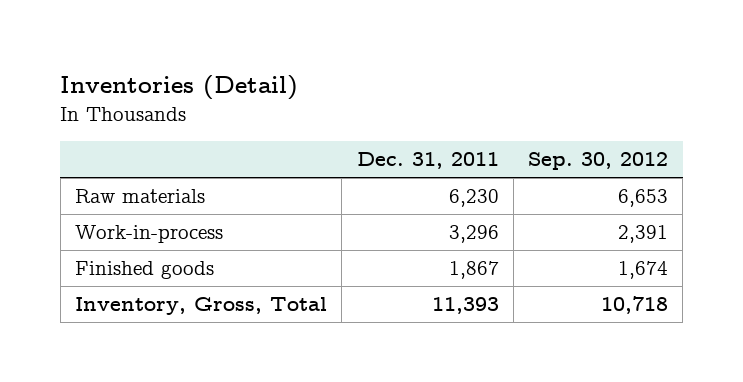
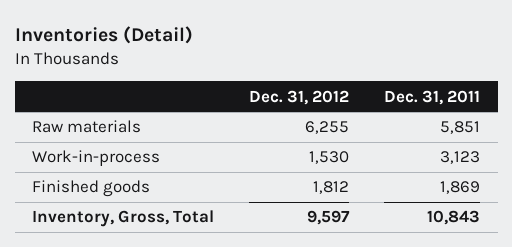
- | Dec. 31, 2011 | Sep. 30, 2012
+ | Dec. 31, 2012 | Dec. 31, 2011
- Raw materials | 6,230 | 6,653
- Work-in-process | 3,296 | 2,391
- Finished goods | 1,867 | 1,674
- Inventory, Gross, Total | 11,393 | 10,718
+ Raw materials | 6,255 | 5,851
+ Work-in-process | 1,530 | 3,123
+ Finished goods | 1,812 | 1,869
+ Inventory, Gross, Total | 9,597 | 10,843

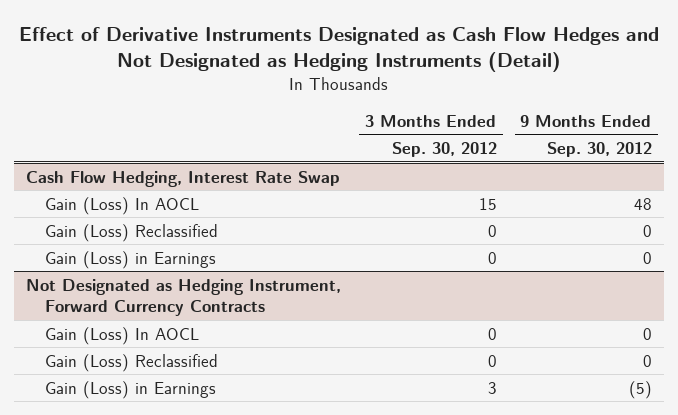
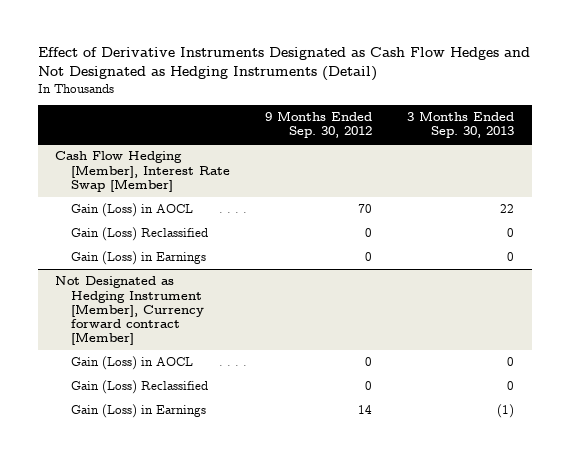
- | 3 Months Ended Sep. 30, 2012 | 9 Months Ended Sep. 30, 2012
+ | 9 Months Ended Sep. 30, 2012 | 3 Months Ended Sep. 30, 2013
- Cash Flow Hedging, Interest Rate Swap
- Gain (Loss) In AOCL | 15 | 48
+ Cash Flow Hedging [Member], Interest Rate Swap [Member]
+ Gain (Loss) in AOCL | 70 | 22
- Not Designated as Hedging Instrument, Forward Currency Contracts
- Gain (Loss) In AOCL | 0 | 0
+ Not Designated as Hedging Instrument [Member], Currency forward contract [Member]
+ Gain (Loss) in AOCL | 0 | 0
- Gain (Loss) in Earnings | 3 | (5)
+ Gain (Loss) in Earnings | 14 | (1)

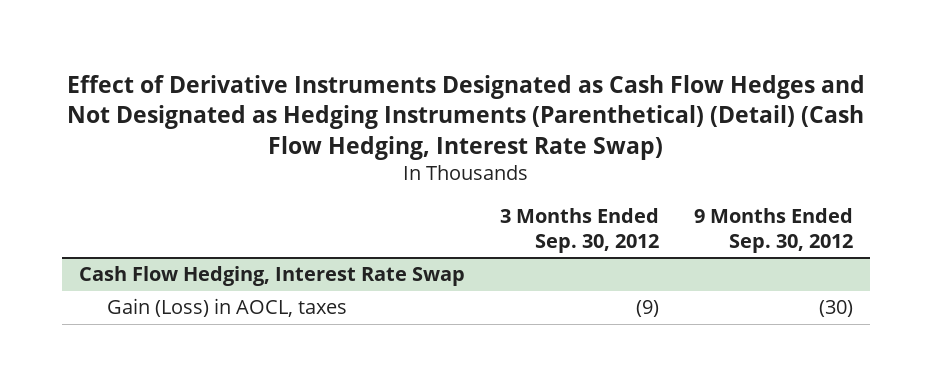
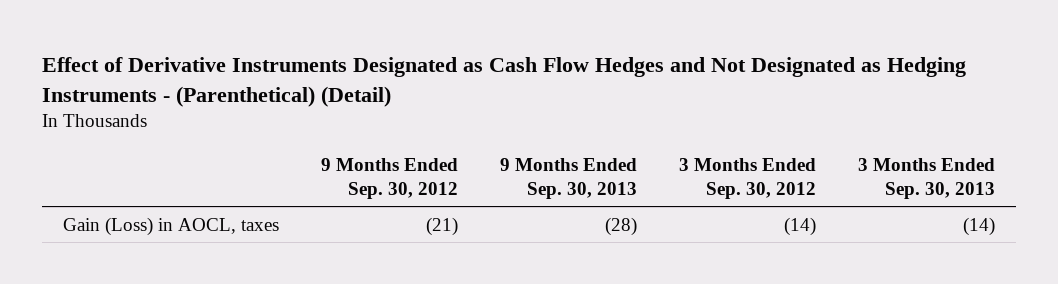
- Effect of Derivative Instruments Designated as Cash Flow Hedges and Not Designated as Hedging Instruments (Parenthetical) (Detail) (Cash Flow Hedging, Interest Rate Swap)
+ Effect of Derivative Instruments Designated as Cash Flow Hedges and Not Designated as Hedging Instruments - (Parenthetical) (Detail)
- | 3 Months Ended Sep. 30, 2012 | 9 Months Ended Sep. 30, 2012
+ | 9 Months Ended Sep. 30, 2012 | 9 Months Ended Sep. 30, 2013 | 3 Months Ended Sep. 30, 2012 | 3 Months Ended Sep. 30, 2013
- Cash Flow Hedging, Interest Rate Swap
- Gain (Loss) in AOCL, taxes | (9) | (30)
+ Gain (Loss) in AOCL, taxes | (21) | (28) | (14) | (14)

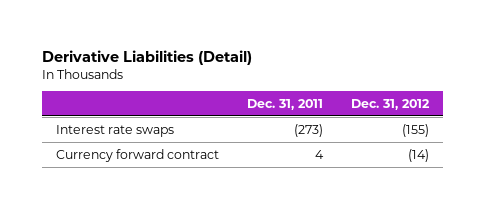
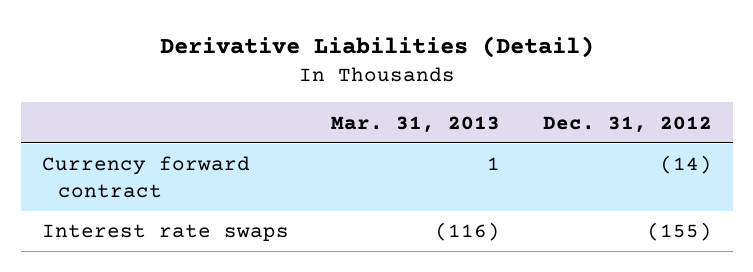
- | Dec. 31, 2011 | Dec. 31, 2012
+ | Mar. 31, 2013 | Dec. 31, 2012
moved down: Interest rate swaps | (116) | (155)

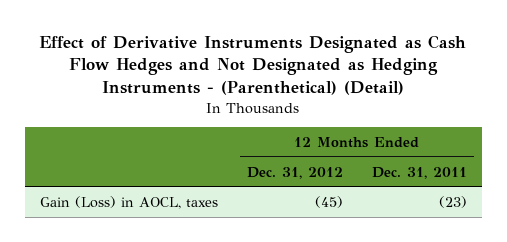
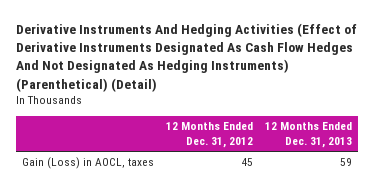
- Effect of Derivative Instruments Designated as Cash Flow Hedges and Not Designated as Hedging Instruments - (Parenthetical) (Detail)
+ Derivative Instruments And Hedging Activities (Effect of Derivative Instruments Designated As Cash Flow Hedges And Not Designated As Hedging Instruments) (Parenthetical) (Detail)
- | 12 Months Ended Dec. 31, 2012 | 12 Months Ended Dec. 31, 2011
+ | 12 Months Ended Dec. 31, 2012 | 12 Months Ended Dec. 31, 2013
- Gain (Loss) in AOCL, taxes | (45) | (23)
+ Gain (Loss) in AOCL, taxes | 45 | 59

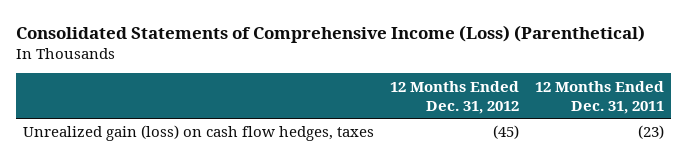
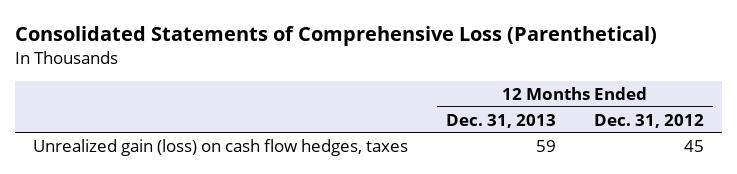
- Consolidated Statements of Comprehensive Income (Loss) (Parenthetical)
+ Consolidated Statements of Comprehensive Loss (Parenthetical)
- | 12 Months Ended Dec. 31, 2012 | 12 Months Ended Dec. 31, 2011
+ | 12 Months Ended Dec. 31, 2013 | 12 Months Ended Dec. 31, 2012
- Unrealized gain (loss) on cash flow hedges, taxes | (45) | (23)
+ Unrealized gain (loss) on cash flow hedges, taxes | 59 | 45

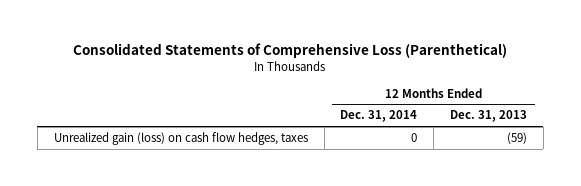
- | 12 Months Ended Dec. 31, 2013 | 12 Months Ended Dec. 31, 2012
+ | 12 Months Ended Dec. 31, 2014 | 12 Months Ended Dec. 31, 2013
- Unrealized gain (loss) on cash flow hedges, taxes | 59 | 45
+ Unrealized gain (loss) on cash flow hedges, taxes | 0 | (59)

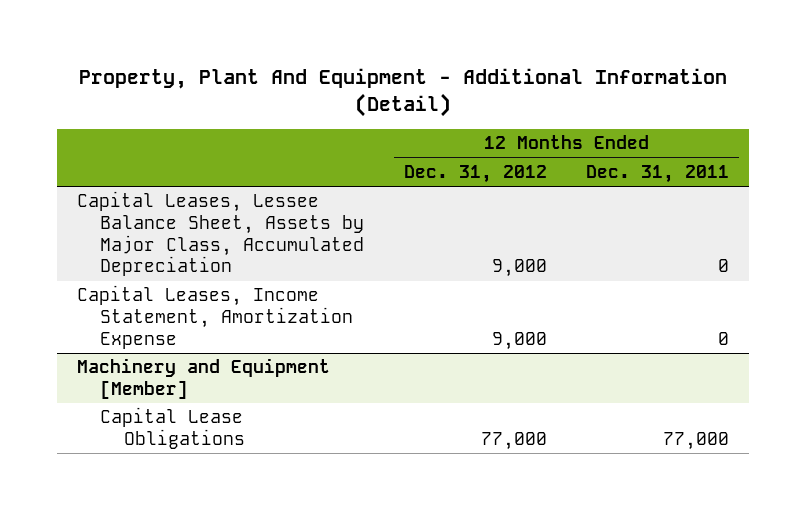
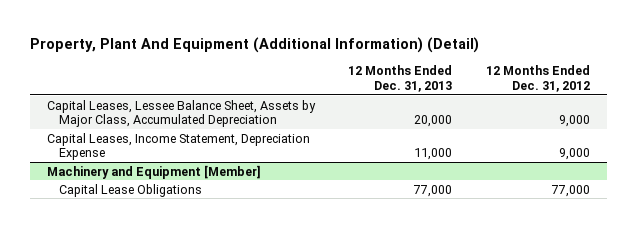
- Property, Plant And Equipment - Additional Information (Detail)
+ Property, Plant And Equipment (Additional Information) (Detail)
- | 12 Months Ended Dec. 31, 2012 | 12 Months Ended Dec. 31, 2011
+ | 12 Months Ended Dec. 31, 2013 | 12 Months Ended Dec. 31, 2012
- Capital Leases, Income Statement, Amortization Expense | 9,000 | 0
+ Capital Leases, Income Statement, Depreciation Expense | 11,000 | 9,000

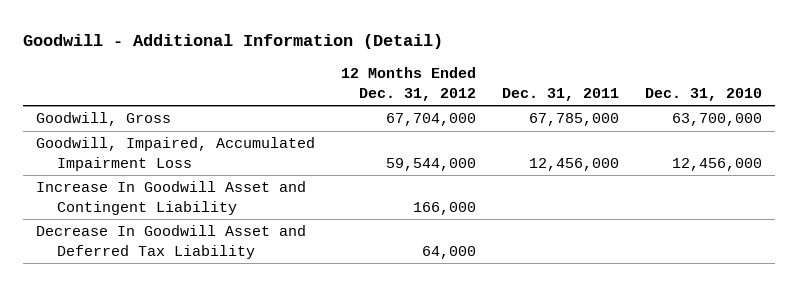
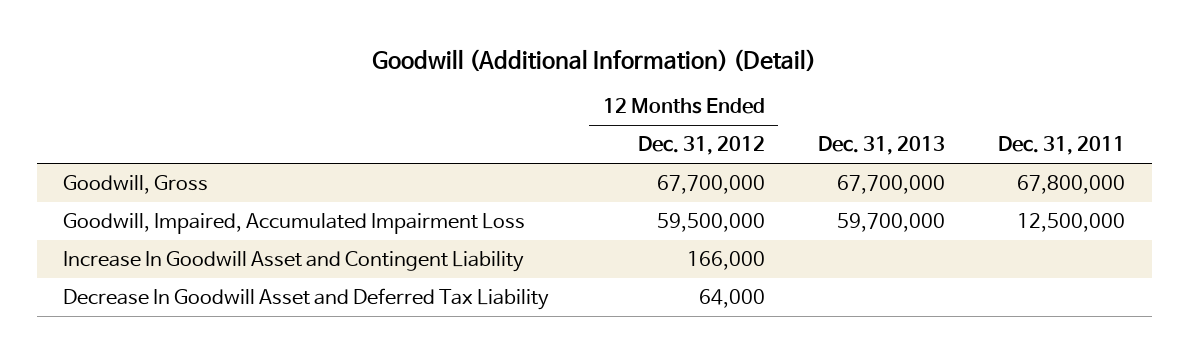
- Goodwill - Additional Information (Detail)
+ Goodwill (Additional Information) (Detail)
- | 12 Months Ended Dec. 31, 2012 | Dec. 31, 2011 | Dec. 31, 2010
+ | 12 Months Ended Dec. 31, 2012 | Dec. 31, 2013 | Dec. 31, 2011
- Goodwill, Gross | 67,704,000 | 67,785,000 | 63,700,000
- Goodwill, Impaired, Accumulated Impairment Loss | 59,544,000 | 12,456,000 | 12,456,000
+ Goodwill, Gross | 67,700,000 | 67,700,000 | 67,800,000
+ Goodwill, Impaired, Accumulated Impairment Loss | 59,500,000 | 59,700,000 | 12,500,000

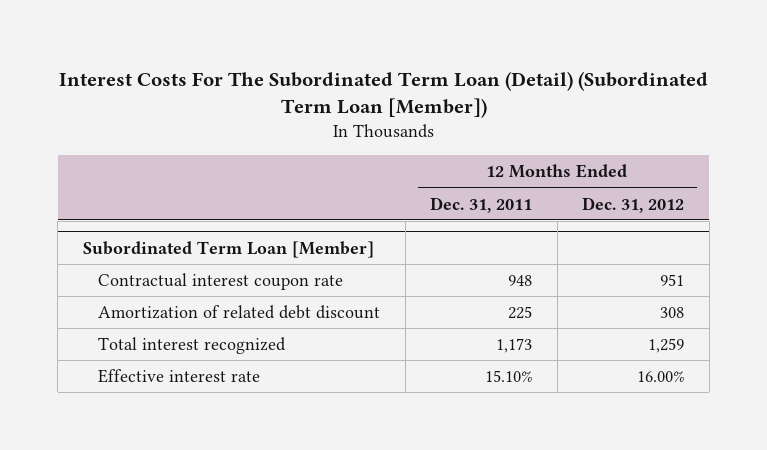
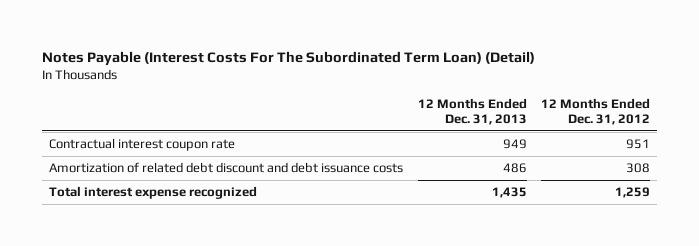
- Interest Costs For The Subordinated Term Loan (Detail) (Subordinated Term Loan [Member])
+ Notes Payable (Interest Costs For The Subordinated Term Loan) (Detail)
- | 12 Months Ended Dec. 31, 2011 | 12 Months Ended Dec. 31, 2012
+ | 12 Months Ended Dec. 31, 2013 | 12 Months Ended Dec. 31, 2012
- Subordinated Term Loan [Member]
- Amortization of related debt discount | 225 | 308
- Total interest recognized | 1,173 | 1,259
- Effective interest rate | 15.10% | 16.00%
+ Amortization of related debt discount and debt issuance costs | 486 | 308
+ Total interest expense recognized | 1,435 | 1,259

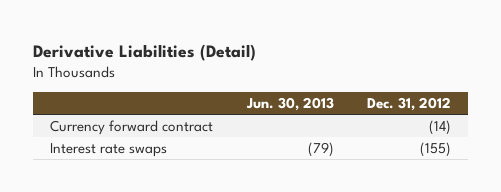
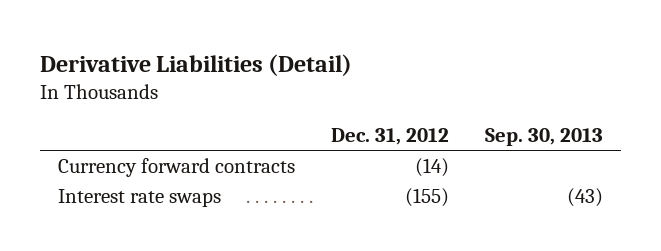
- | Jun. 30, 2013 | Dec. 31, 2012
+ | Dec. 31, 2012 | Sep. 30, 2013
- Currency forward contract | | (14)
+ Currency forward contracts | (14) |

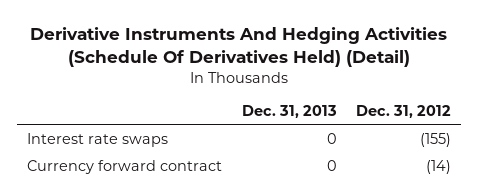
- Derivative Liabilities (Detail)
+ Derivative Instruments And Hedging Activities (Schedule Of Derivatives Held) (Detail)
- | Dec. 31, 2012 | Sep. 30, 2013
+ | Dec. 31, 2013 | Dec. 31, 2012
- Currency forward contracts | (14) |
+ Currency forward contract | 0 | (14)

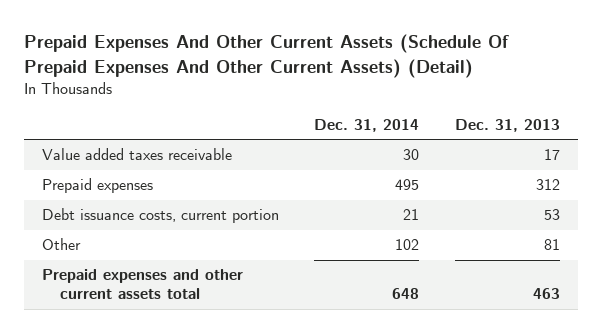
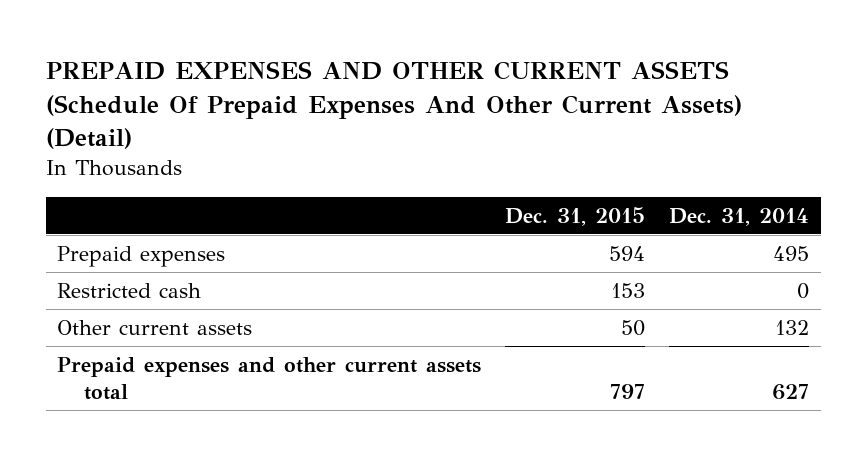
- Prepaid Expenses And Other Current Assets (Schedule Of Prepaid Expenses And Other Current Assets) (Detail)
+ PREPAID EXPENSES AND OTHER CURRENT ASSETS (Schedule Of Prepaid Expenses And Other Current Assets) (Detail)
- | Dec. 31, 2014 | Dec. 31, 2013
+ | Dec. 31, 2015 | Dec. 31, 2014
- Value added taxes receivable | 30 | 17
- Debt issuance costs, current portion | 21 | 53
- Other | 102 | 81
- Prepaid expenses and other current assets total | 648 | 463
+ Restricted cash | 153 | 0
+ Other current assets | 50 | 132
+ Prepaid expenses and other current assets total | 797 | 627

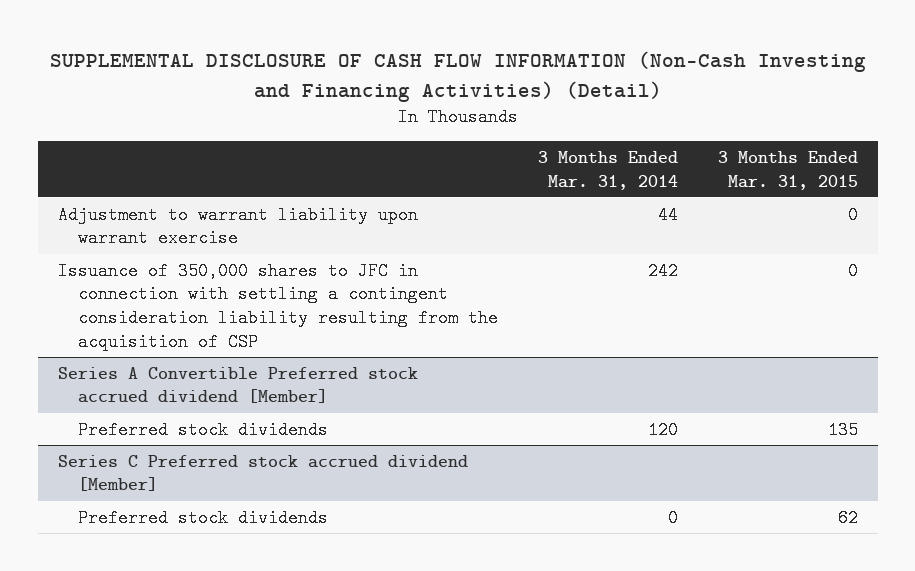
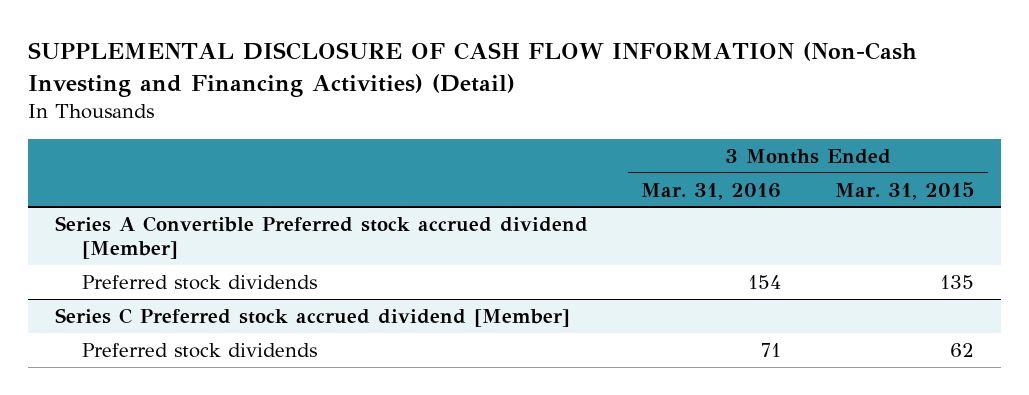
- | 3 Months Ended Mar. 31, 2014 | 3 Months Ended Mar. 31, 2015
+ | 3 Months Ended Mar. 31, 2016 | 3 Months Ended Mar. 31, 2015
- Adjustment to warrant liability upon warrant exercise | 44 | 0
- Issuance of 350,000 shares to JFC in connection with settling a contingent consideration liability resulting from the acquisition of CSP | 242 | 0

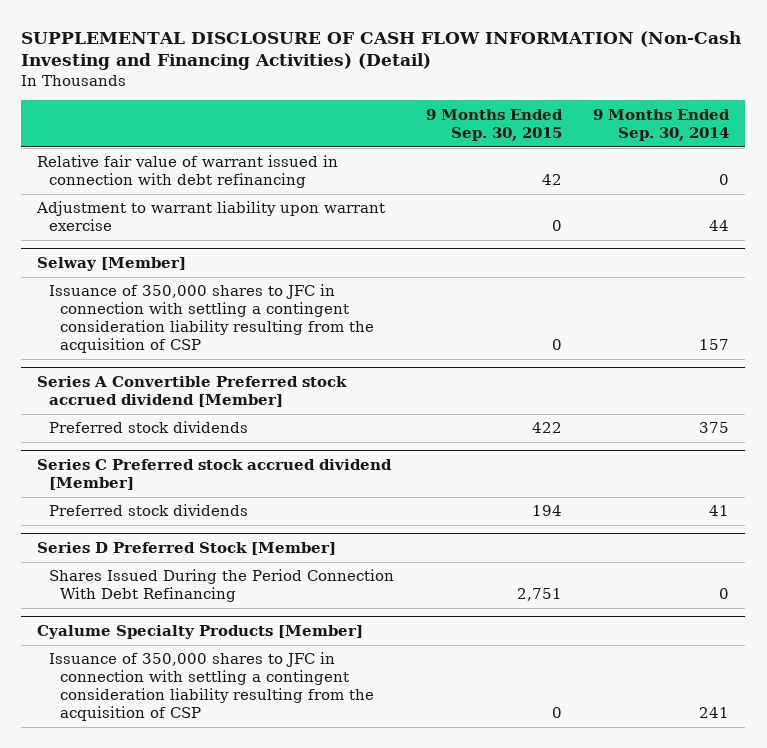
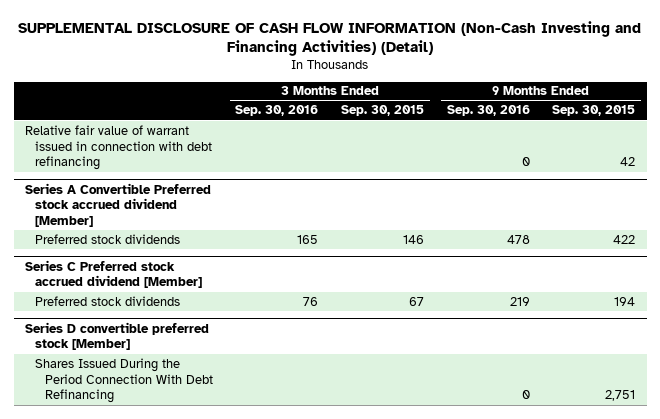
- | 9 Months Ended Sep. 30, 2015 | 9 Months Ended Sep. 30, 2014
+ | 3 Months Ended Sep. 30, 2016 | 3 Months Ended Sep. 30, 2015 | 9 Months Ended Sep. 30, 2016 | 9 Months Ended Sep. 30, 2015
- Adjustment to warrant liability upon warrant exercise | 0 | 44
- Selway [Member]
- Issuance of 350,000 shares to JFC in connection with settling a contingent consideration liability resulting from the acquisition of CSP | 0 | 157
- Series D Preferred Stock [Member]
+ Series D convertible preferred stock [Member]
- Cyalume Specialty Products [Member]
- Issuance of 350,000 shares to JFC in connection with settling a contingent consideration liability resulting from the acquisition of CSP | 0 | 241

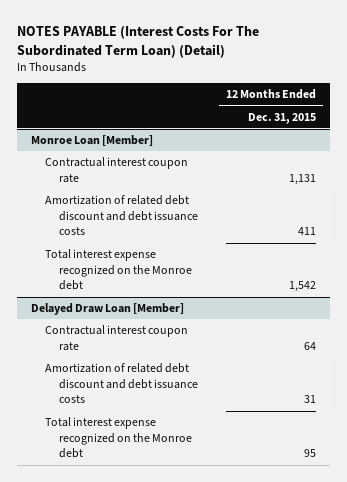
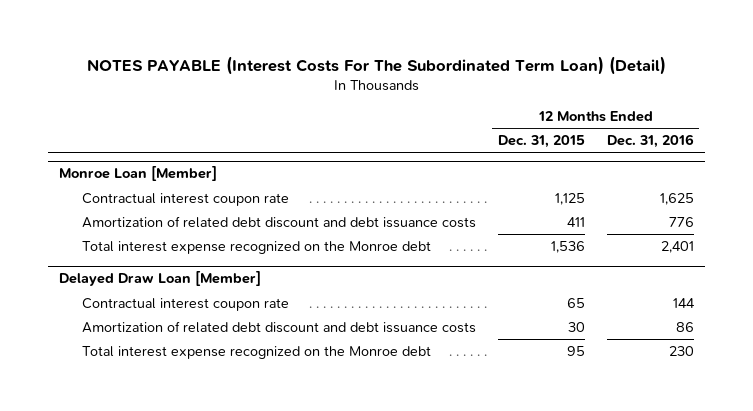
- | 12 Months Ended Dec. 31, 2015
+ | 12 Months Ended Dec. 31, 2015 | 12 Months Ended Dec. 31, 2016
@ Monroe Loan [Member]
- Contractual interest coupon rate | 1,131
+ Contractual interest coupon rate | 1,125 | 1,625
- Total interest expense recognized on the Monroe debt | 1,542
+ Total interest expense recognized on the Monroe debt | 1,536 | 2,401
@ Delayed Draw Loan [Member]
- Contractual interest coupon rate | 64
- Amortization of related debt discount and debt issuance costs | 31
+ Contractual interest coupon rate | 65 | 144
+ Amortization of related debt discount and debt issuance costs | 30 | 86

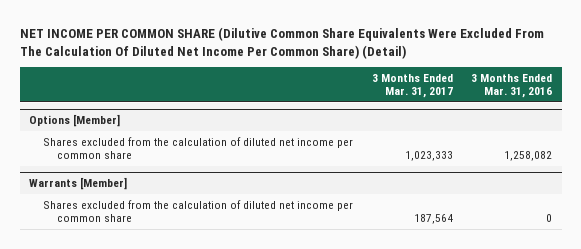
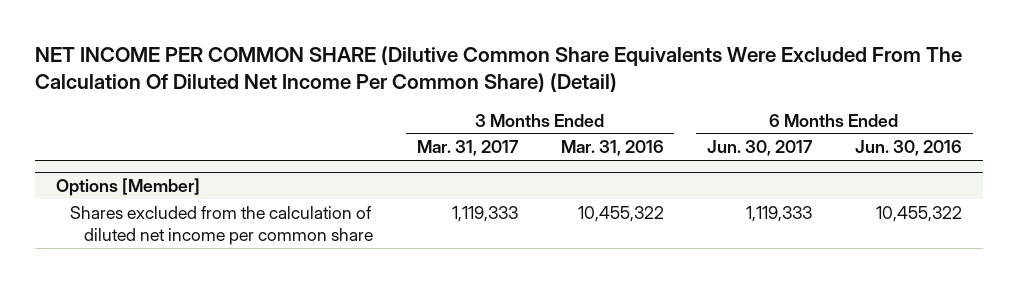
- | 3 Months Ended Mar. 31, 2017 | 3 Months Ended Mar. 31, 2016
+ | 3 Months Ended Mar. 31, 2017 | 3 Months Ended Mar. 31, 2016 | 6 Months Ended Jun. 30, 2017 | 6 Months Ended Jun. 30, 2016
@ Options [Member]
- Shares excluded from the calculation of diluted net income per common share | 1,023,333 | 1,258,082
- Warrants [Member]
- Shares excluded from the calculation of diluted net income per common share | 187,564 | 0
@ Options [Member]
+ Shares excluded from the calculation of diluted net income per common share | 1,119,333 | 10,455,322 | 1,119,333 | 10,455,322

